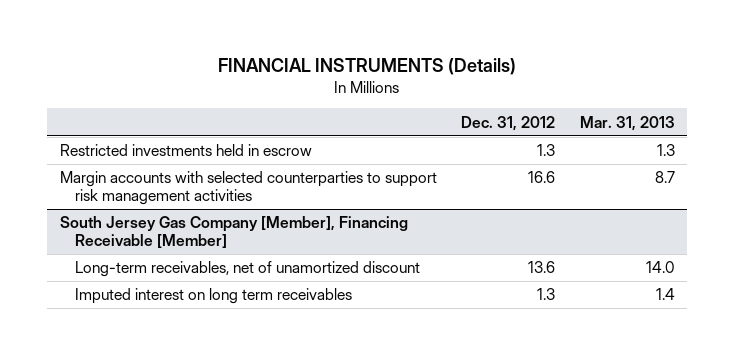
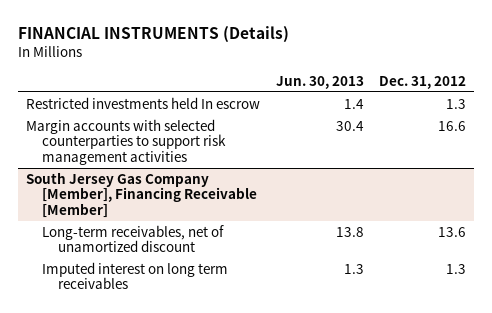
- | Dec. 31, 2012 | Mar. 31, 2013
+ | Jun. 30, 2013 | Dec. 31, 2012
- Restricted investments held in escrow | 1.3 | 1.3
+ Restricted investments held In escrow | 1.4 | 1.3

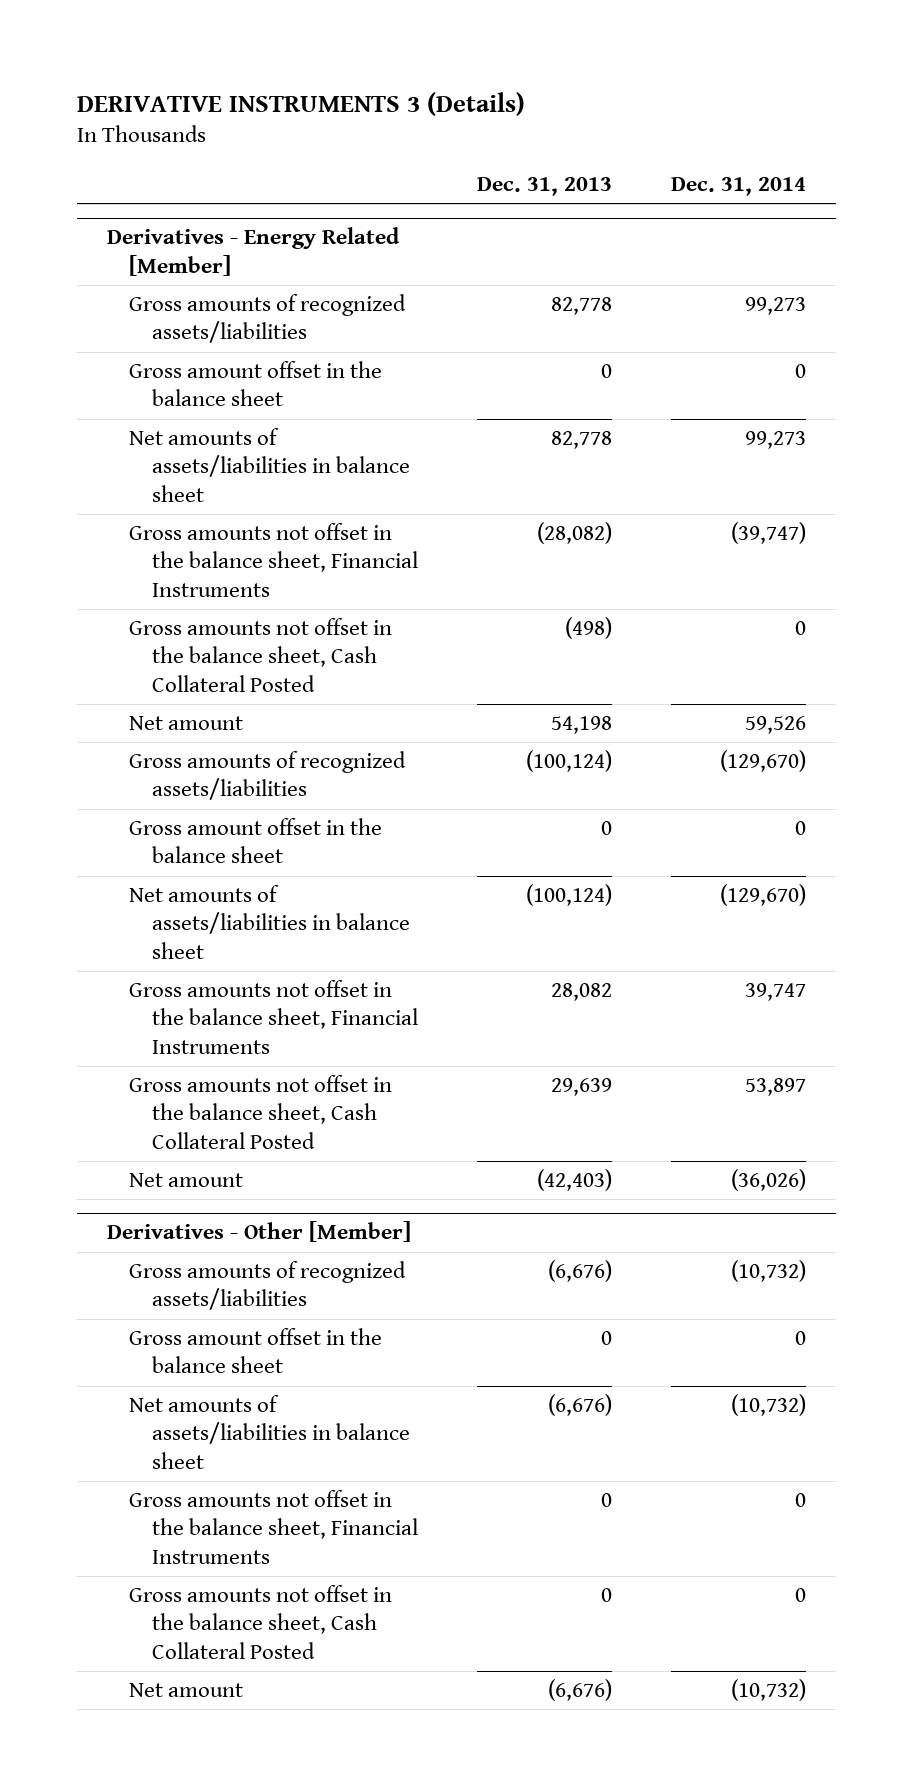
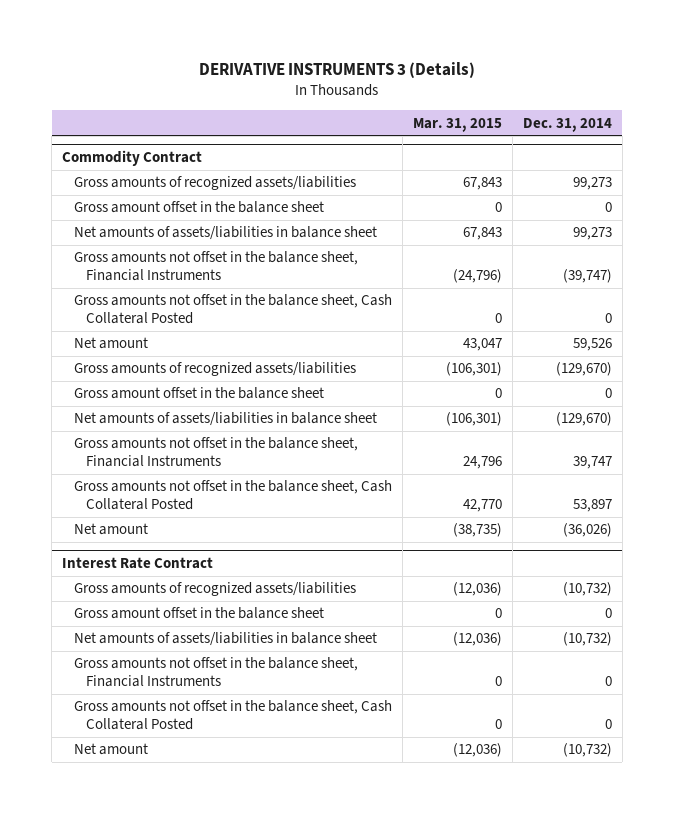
- | Dec. 31, 2013 | Dec. 31, 2014
+ | Mar. 31, 2015 | Dec. 31, 2014
- Derivatives - Energy Related [Member]
+ Commodity Contract
- Derivatives - Other [Member]
+ Interest Rate Contract

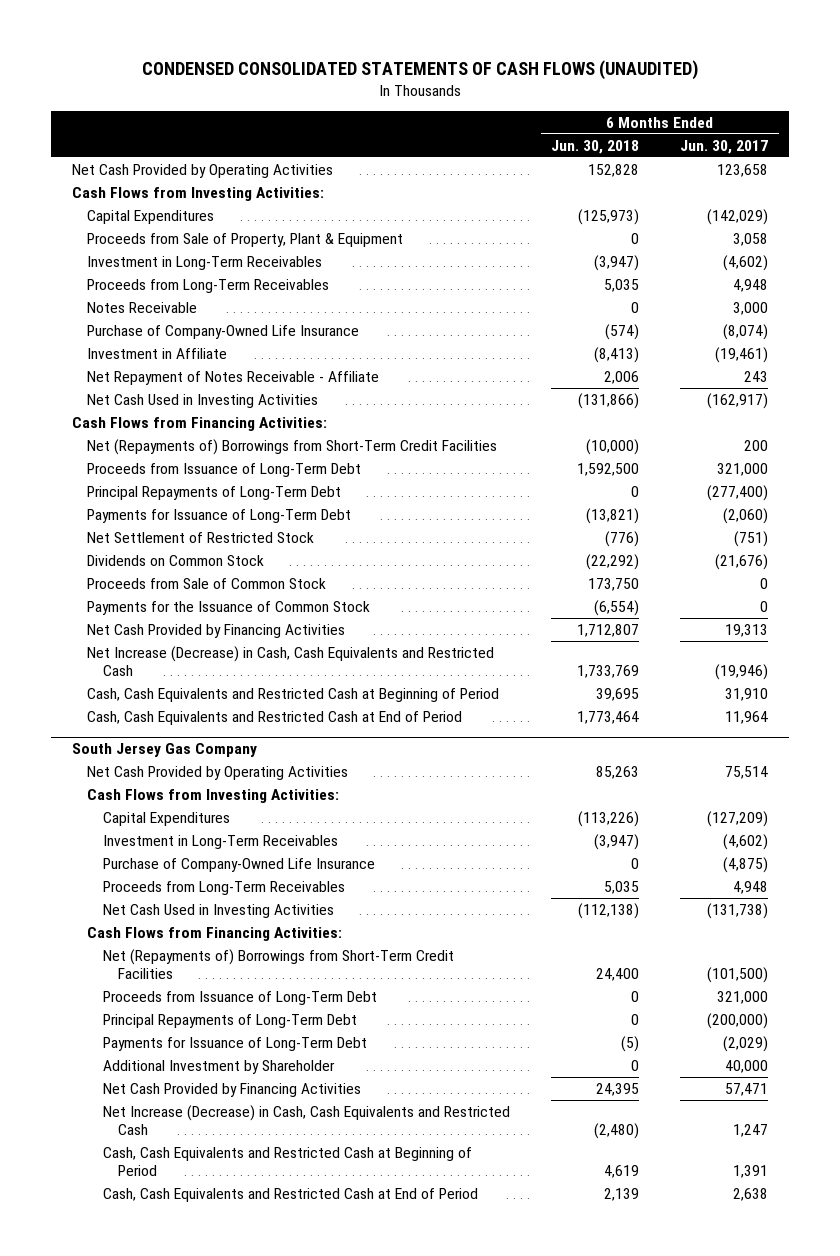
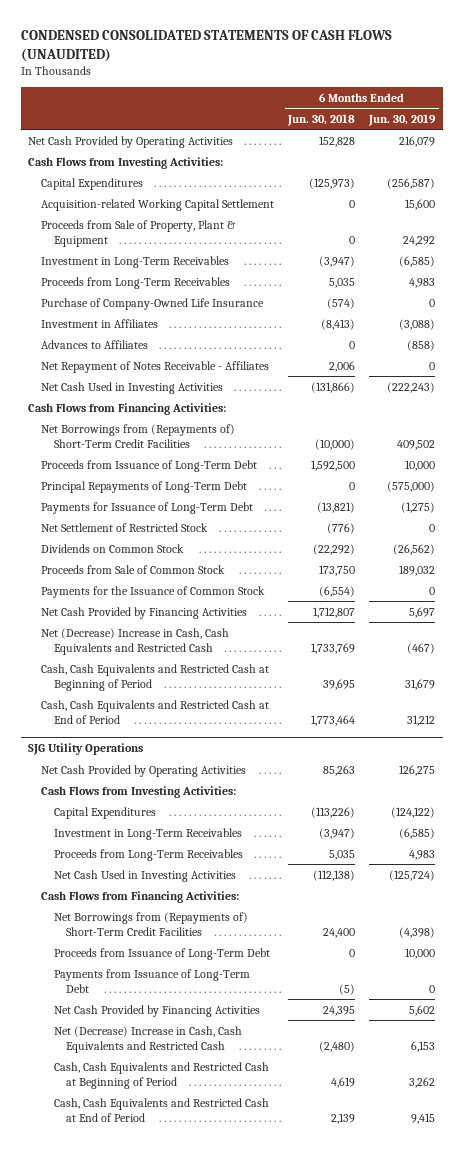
- | 6 Months Ended Jun. 30, 2018 | 6 Months Ended Jun. 30, 2017
+ | 6 Months Ended Jun. 30, 2018 | 6 Months Ended Jun. 30, 2019
+ Acquisition-related Working Capital Settlement | 0 | 15,600
- Notes Receivable | 0 | 3,000
- Investment in Affiliate | (8,413) | (19,461)
- Net Repayment of Notes Receivable - Affiliate | 2,006 | 243
+ Investment in Affiliates | (8,413) | (3,088)
+ Advances to Affiliates | 0 | (858)
+ Net Repayment of Notes Receivable - Affiliates | 2,006 | 0
- Net (Repayments of) Borrowings from Short-Term Credit Facilities | (10,000) | 200
+ Net Borrowings from (Repayments of) Short-Term Credit Facilities | (10,000) | 409,502
- Net Increase (Decrease) in Cash, Cash Equivalents and Restricted Cash | 1,733,769 | (19,946)
+ Net (Decrease) Increase in Cash, Cash Equivalents and Restricted Cash | 1,733,769 | (467)
- South Jersey Gas Company
+ SJG Utility Operations
- Purchase of Company-Owned Life Insurance | 0 | (4,875)
- Net (Repayments of) Borrowings from Short-Term Credit Facilities | 24,400 | (101,500)
+ Net Borrowings from (Repayments of) Short-Term Credit Facilities | 24,400 | (4,398)
- Principal Repayments of Long-Term Debt | 0 | (200,000)
- Payments for Issuance of Long-Term Debt | (5) | (2,029)
- Additional Investment by Shareholder | 0 | 40,000
+ Payments from Issuance of Long-Term Debt | (5) | 0
- Net Increase (Decrease) in Cash, Cash Equivalents and Restricted Cash | (2,480) | 1,247
+ Net (Decrease) Increase in Cash, Cash Equivalents and Restricted Cash | (2,480) | 6,153

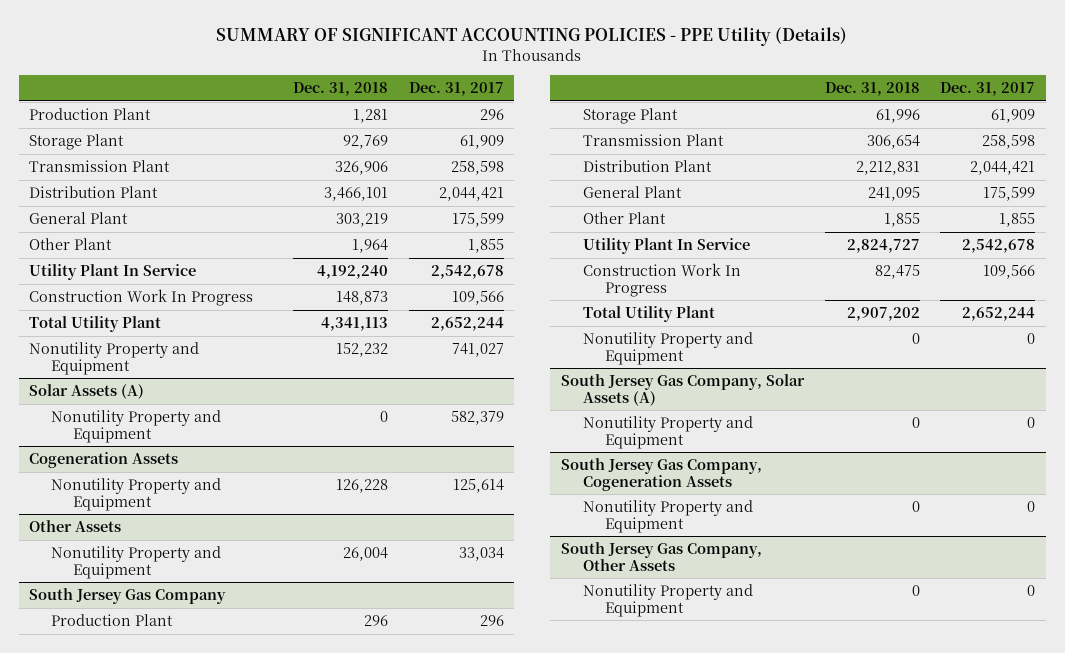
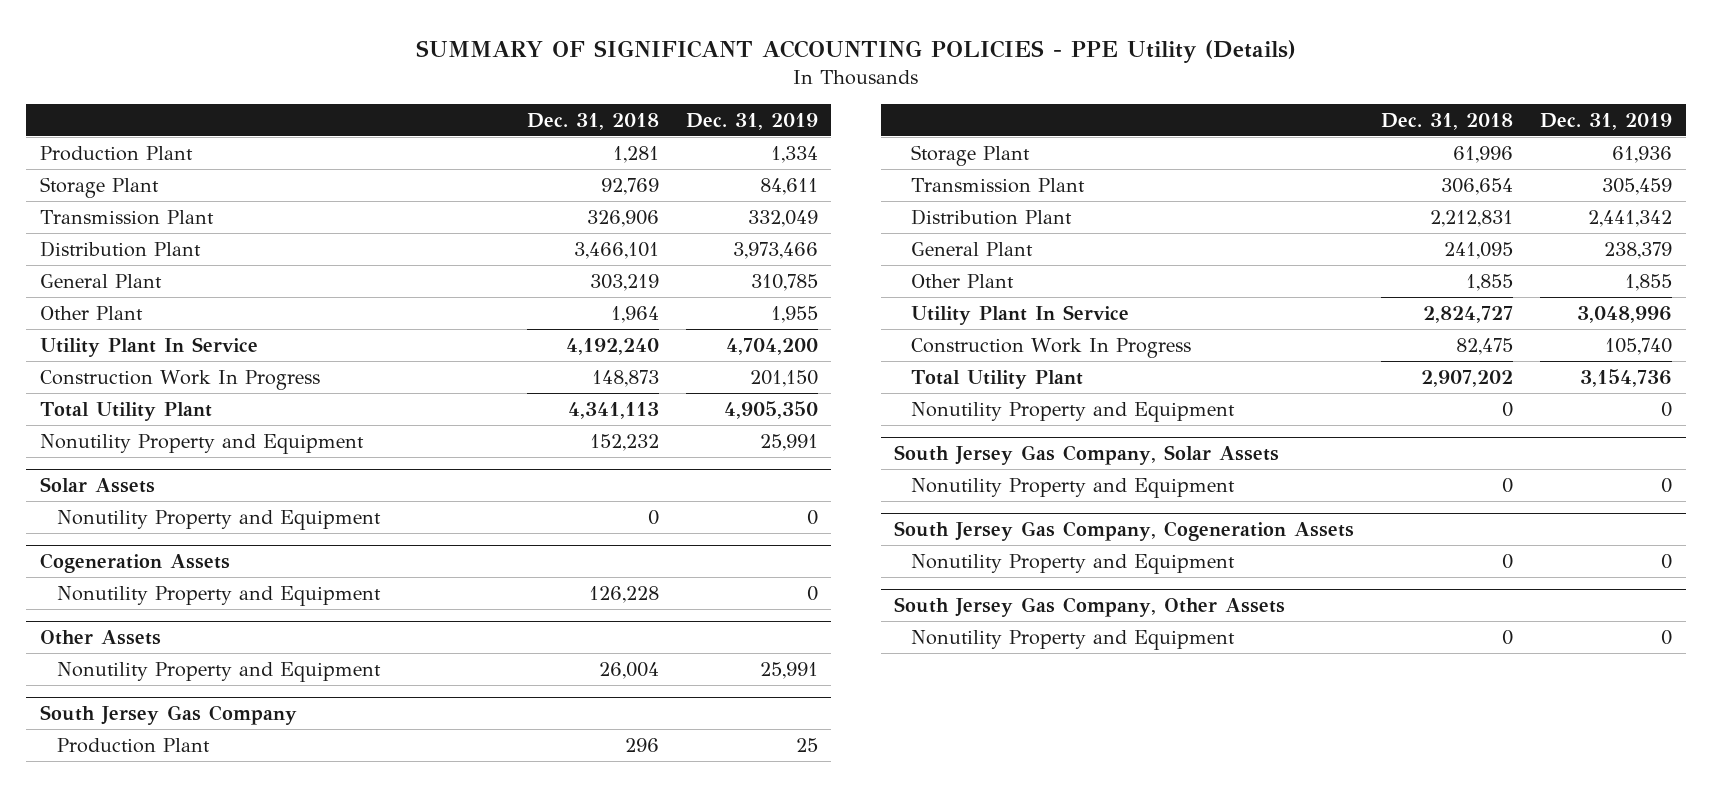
- | Dec. 31, 2018 | Dec. 31, 2017
+ | Dec. 31, 2018 | Dec. 31, 2019
- Solar Assets (A)
+ Solar Assets
- South Jersey Gas Company, Solar Assets (A)
+ South Jersey Gas Company, Solar Assets

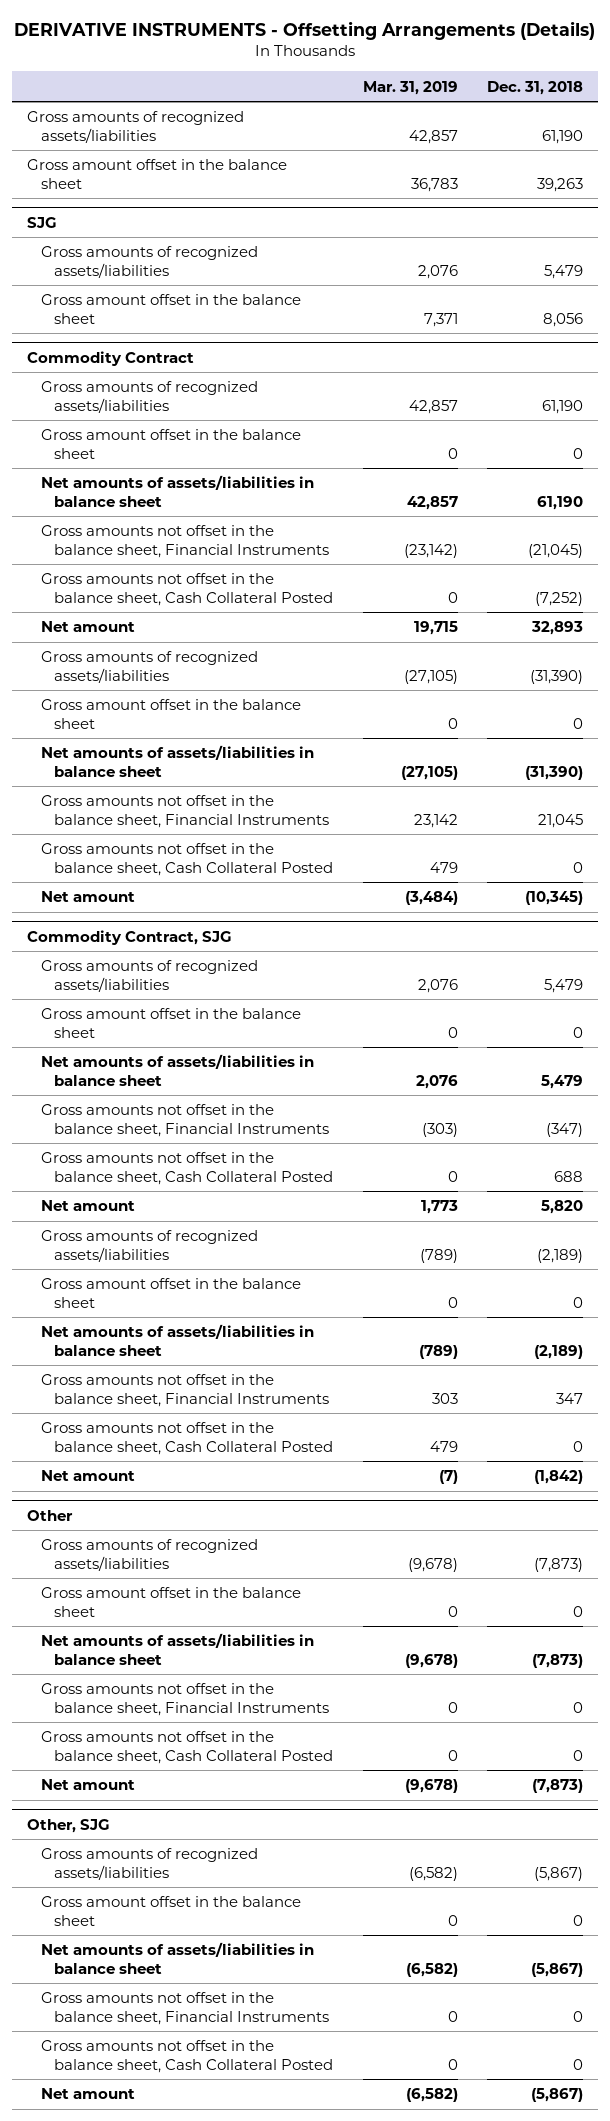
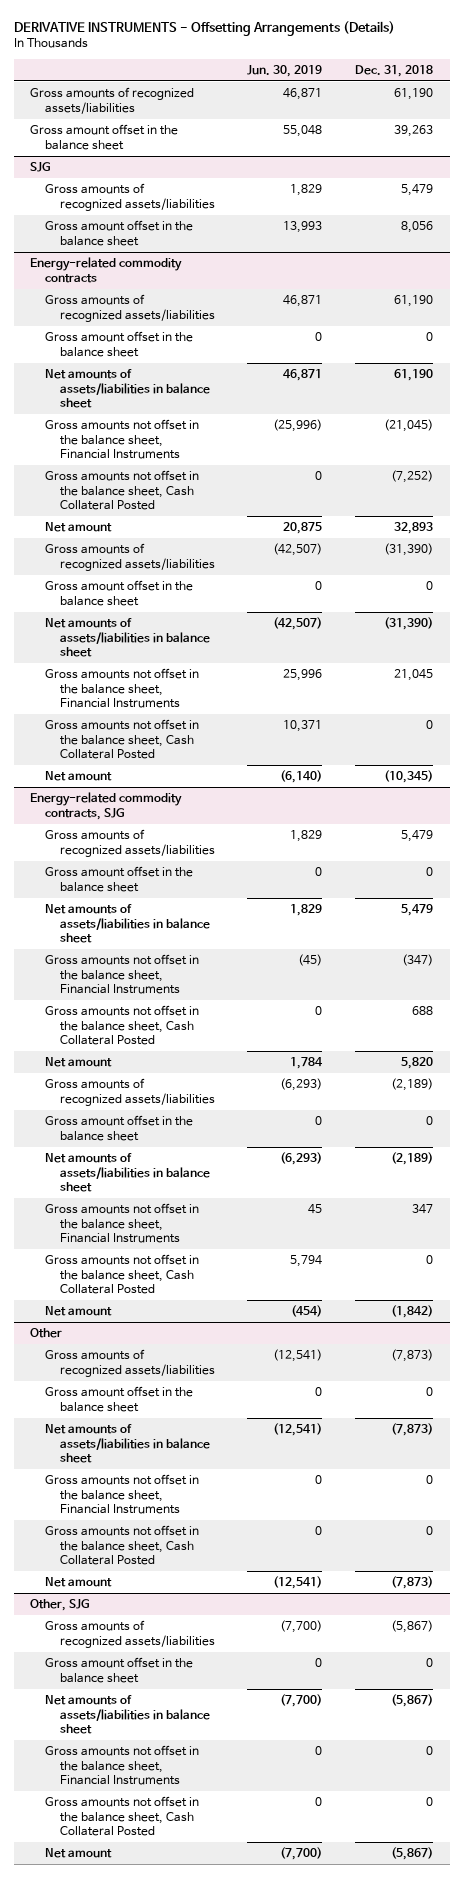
- | Mar. 31, 2019 | Dec. 31, 2018
+ | Jun. 30, 2019 | Dec. 31, 2018
- Commodity Contract
+ Energy-related commodity contracts
- Commodity Contract, SJG
+ Energy-related commodity contracts, SJG

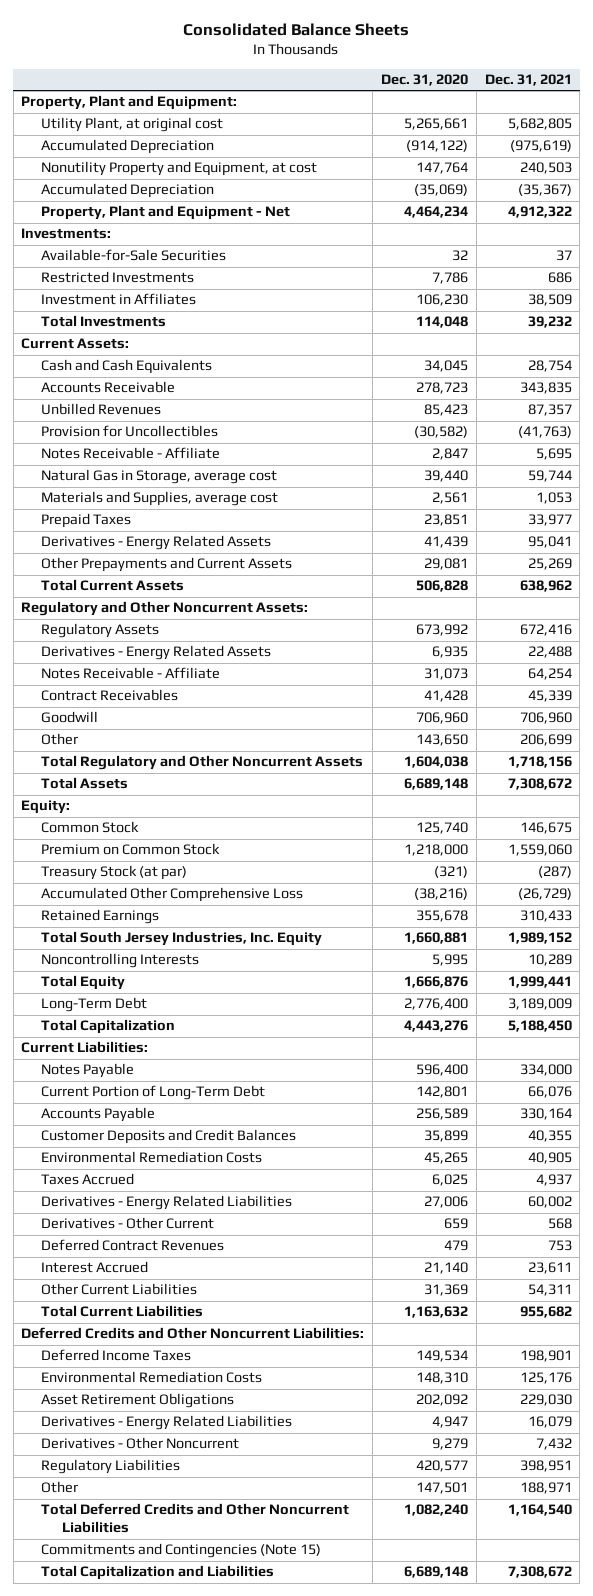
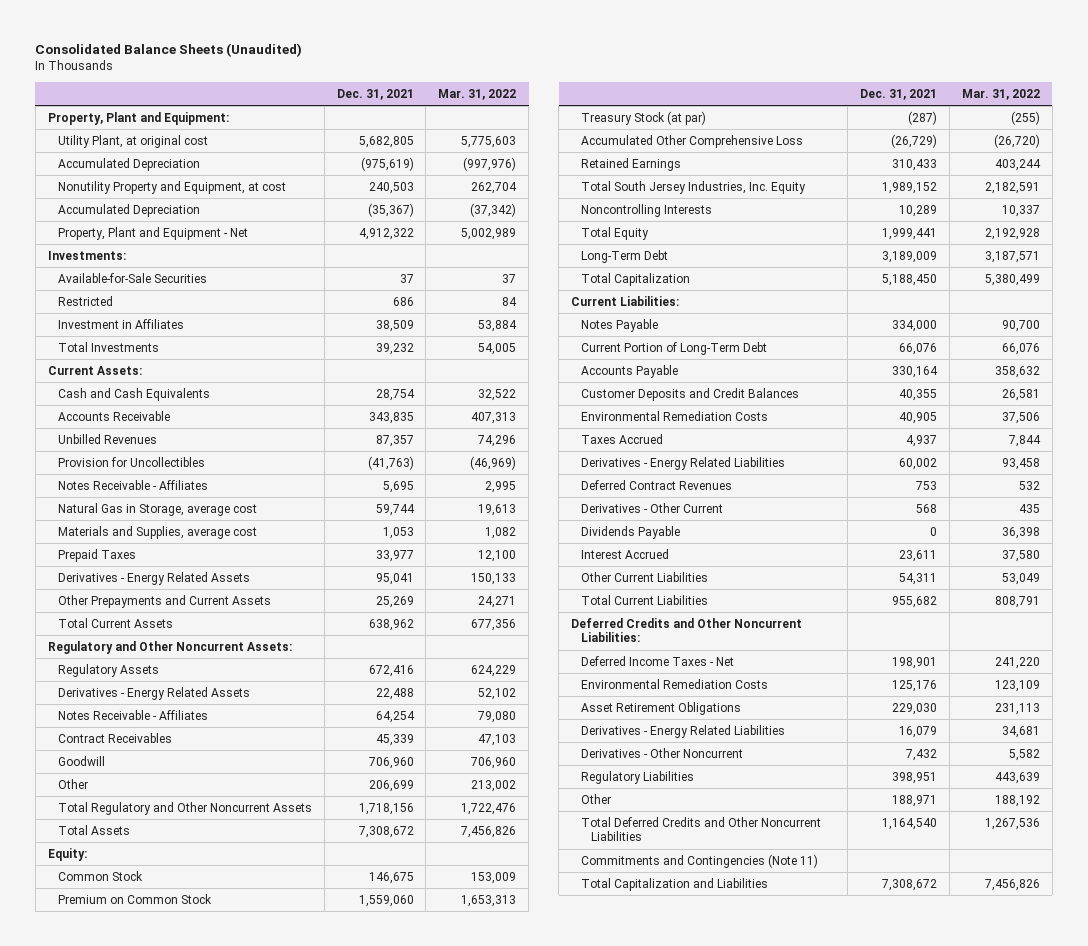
- Consolidated Balance Sheets
+ Consolidated Balance Sheets (Unaudited)
- | Dec. 31, 2020 | Dec. 31, 2021
+ | Dec. 31, 2021 | Mar. 31, 2022
- Restricted Investments | 7,786 | 686
+ Restricted | 686 | 84
- Notes Receivable - Affiliate | 2,847 | 5,695
+ Notes Receivable - Affiliates | 5,695 | 2,995
- Notes Receivable - Affiliate | 31,073 | 64,254
+ Notes Receivable - Affiliates | 64,254 | 79,080
moved down: Derivatives - Other Current | 568 | 435
+ Dividends Payable | 0 | 36,398
- Deferred Income Taxes | 149,534 | 198,901
+ Deferred Income Taxes - Net | 198,901 | 241,220
- Commitments and Contingencies (Note 15)
+ Commitments and Contingencies (Note 11)

